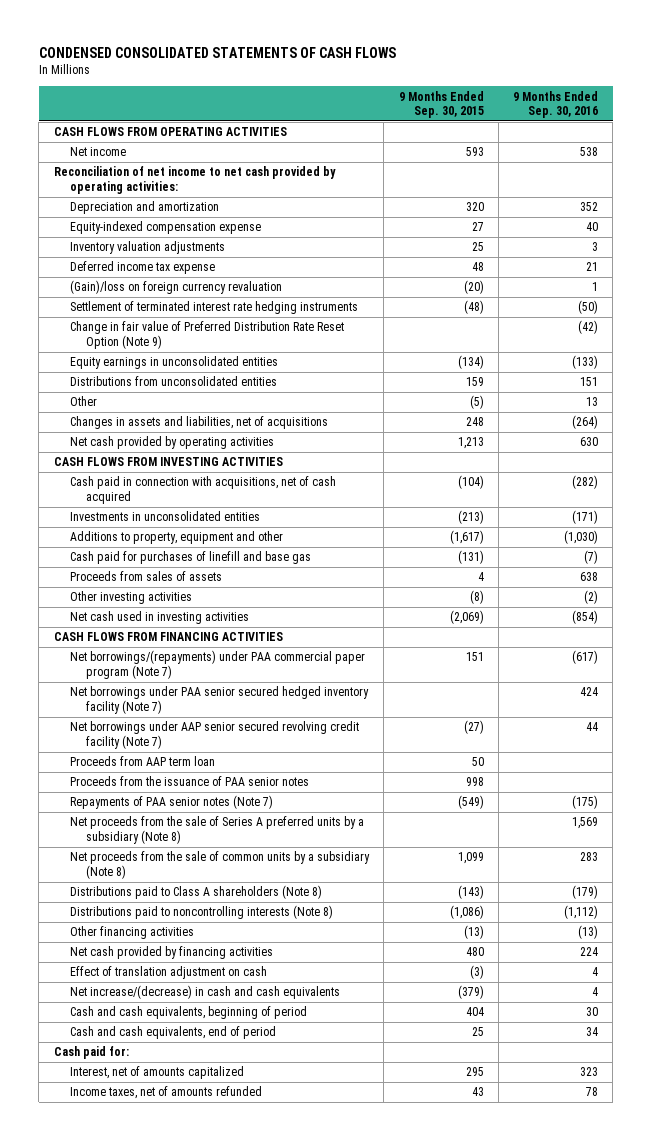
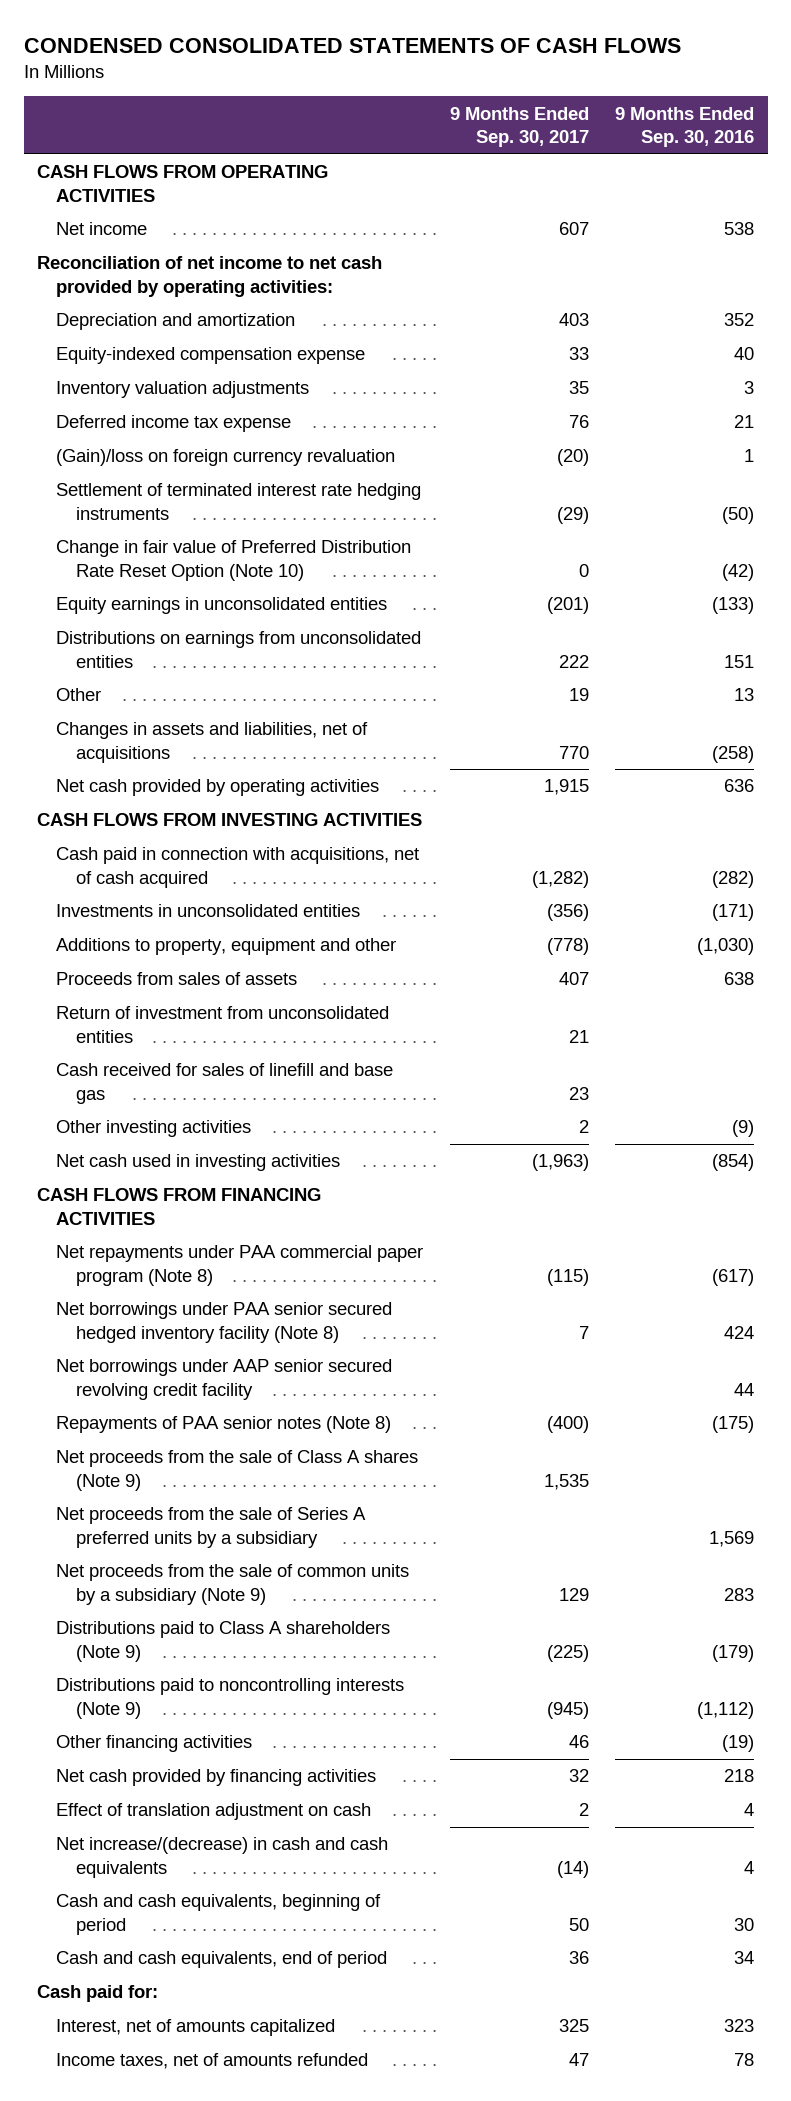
- | 9 Months Ended Sep. 30, 2015 | 9 Months Ended Sep. 30, 2016
+ | 9 Months Ended Sep. 30, 2017 | 9 Months Ended Sep. 30, 2016
- Change in fair value of Preferred Distribution Rate Reset Option (Note 9) | | (42)
+ Change in fair value of Preferred Distribution Rate Reset Option (Note 10) | 0 | (42)
- Distributions from unconsolidated entities | 159 | 151
+ Distributions on earnings from unconsolidated entities | 222 | 151
- Changes in assets and liabilities, net of acquisitions | 248 | (264)
- Net cash provided by operating activities | 1,213 | 630
+ Changes in assets and liabilities, net of acquisitions | 770 | (258)
+ Net cash provided by operating activities | 1,915 | 636
- Cash paid for purchases of linefill and base gas | (131) | (7)
- Other investing activities | (8) | (2)
+ Return of investment from unconsolidated entities | 21 |
+ Cash received for sales of linefill and base gas | 23 |
+ Other investing activities | 2 | (9)
- Net borrowings/(repayments) under PAA commercial paper program (Note 7) | 151 | (617)
- Net borrowings under PAA senior secured hedged inventory facility (Note 7) | | 424
- Net borrowings under AAP senior secured revolving credit facility (Note 7) | (27) | 44
- Proceeds from AAP term loan | 50 |
- Proceeds from the issuance of PAA senior notes | 998 |
- Repayments of PAA senior notes (Note 7) | (549) | (175)
- Net proceeds from the sale of Series A preferred units by a subsidiary (Note 8) | | 1,569
- Net proceeds from the sale of common units by a subsidiary (Note 8) | 1,099 | 283
- Distributions paid to Class A shareholders (Note 8) | (143) | (179)
- Distributions paid to noncontrolling interests (Note 8) | (1,086) | (1,112)
- Other financing activities | (13) | (13)
- Net cash provided by financing activities | 480 | 224
+ Net repayments under PAA commercial paper program (Note 8) | (115) | (617)
+ Net borrowings under PAA senior secured hedged inventory facility (Note 8) | 7 | 424
+ Net borrowings under AAP senior secured revolving credit facility | | 44
+ Repayments of PAA senior notes (Note 8) | (400) | (175)
+ Net proceeds from the sale of Class A shares (Note 9) | 1,535 |
+ Net proceeds from the sale of Series A preferred units by a subsidiary | | 1,569
+ Net proceeds from the sale of common units by a subsidiary (Note 9) | 129 | 283
+ Distributions paid to Class A shareholders (Note 9) | (225) | (179)
+ Distributions paid to noncontrolling interests (Note 9) | (945) | (1,112)
+ Other financing activities | 46 | (19)
+ Net cash provided by financing activities | 32 | 218

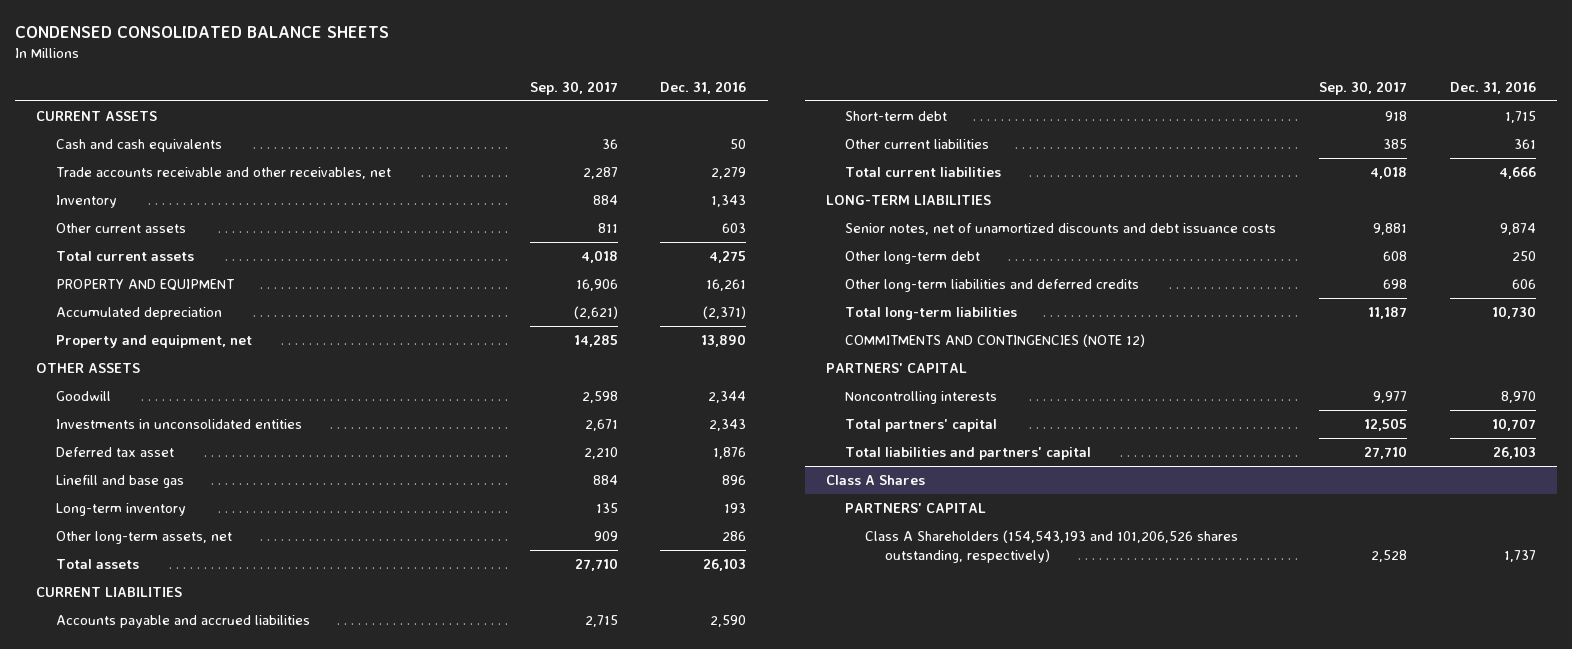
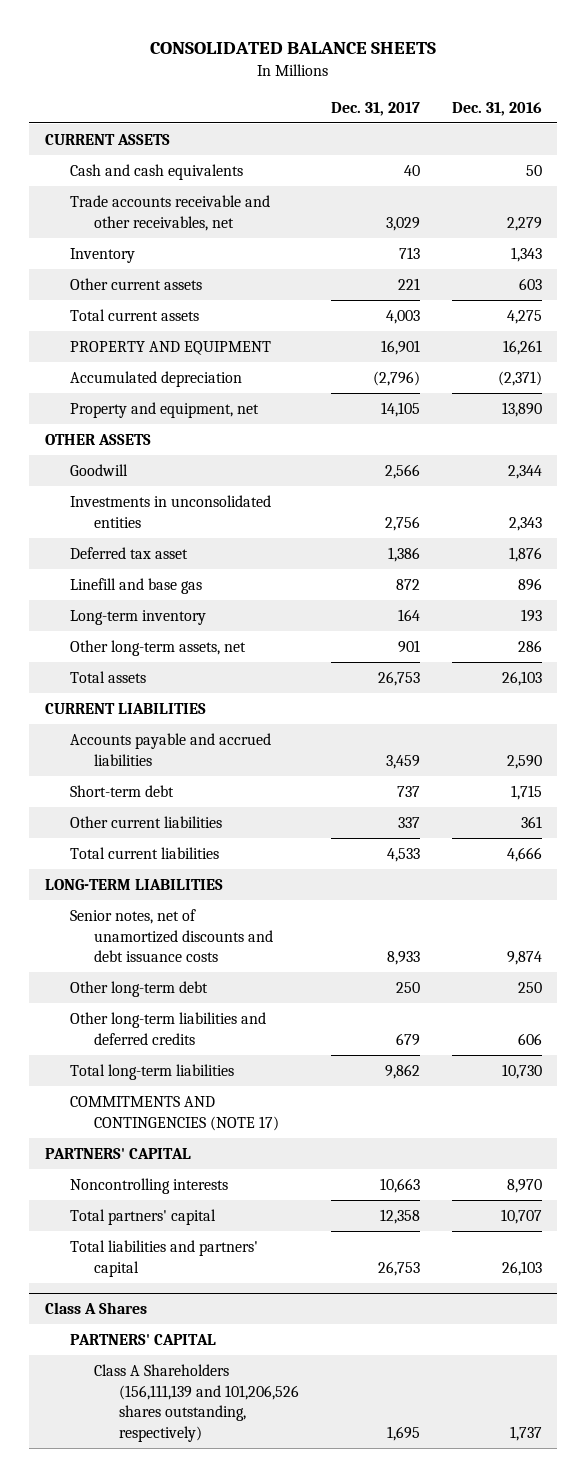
- CONDENSED CONSOLIDATED BALANCE SHEETS
+ CONSOLIDATED BALANCE SHEETS
- | Sep. 30, 2017 | Dec. 31, 2016
+ | Dec. 31, 2017 | Dec. 31, 2016
- COMMITMENTS AND CONTINGENCIES (NOTE 12)
+ COMMITMENTS AND CONTINGENCIES (NOTE 17)
@ Class A Shares
- Class A Shareholders (154,543,193 and 101,206,526 shares outstanding, respectively) | 2,528 | 1,737
+ Class A Shareholders (156,111,139 and 101,206,526 shares outstanding, respectively) | 1,695 | 1,737

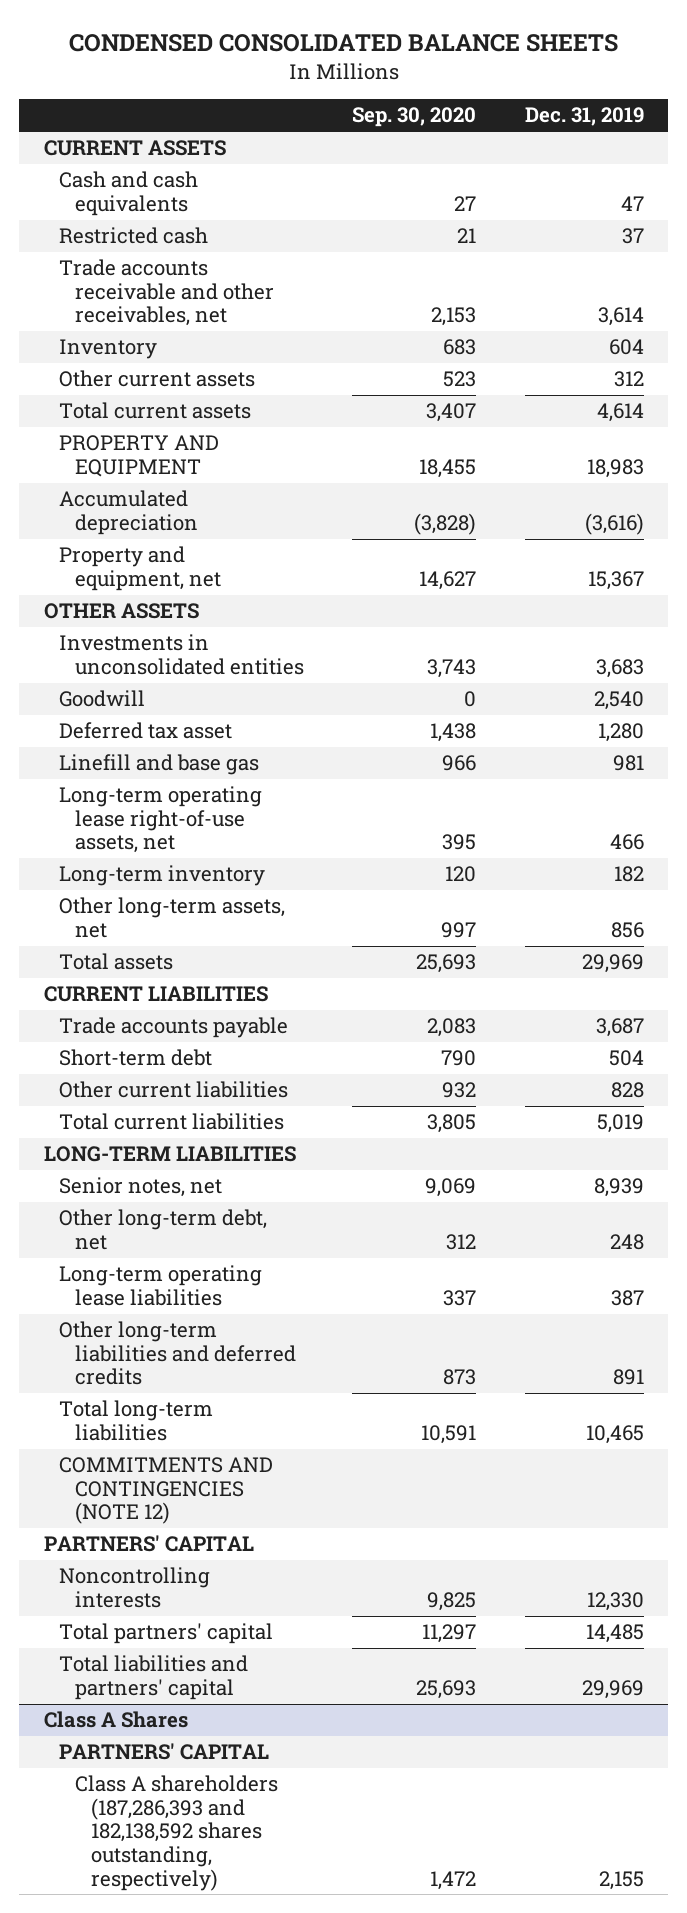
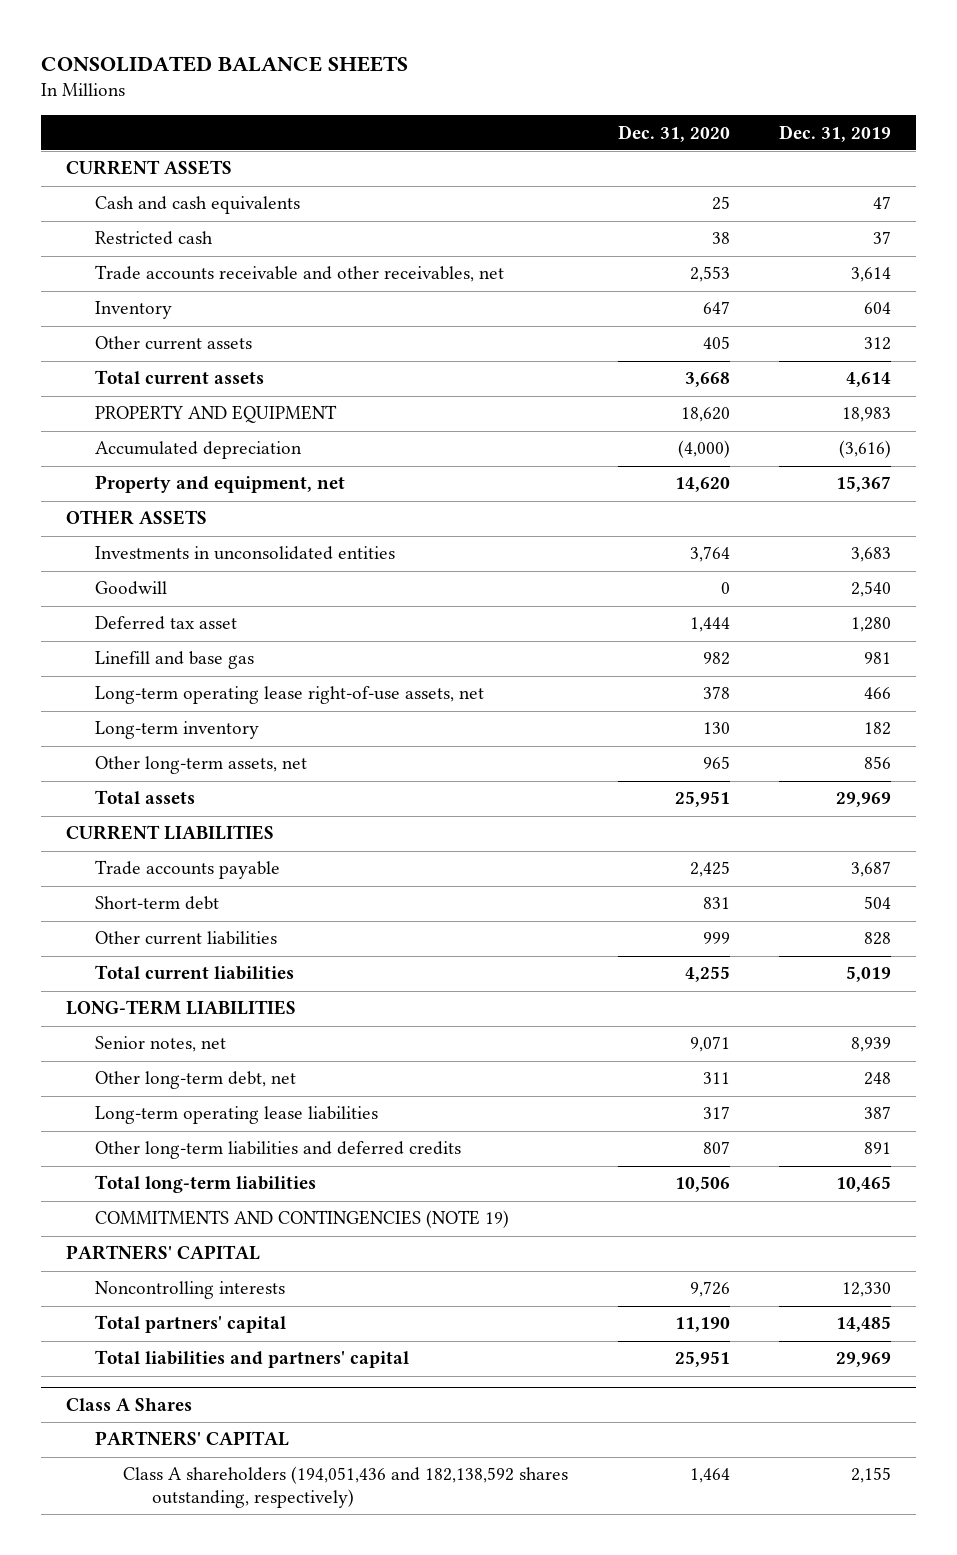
- CONDENSED CONSOLIDATED BALANCE SHEETS
+ CONSOLIDATED BALANCE SHEETS
- | Sep. 30, 2020 | Dec. 31, 2019
+ | Dec. 31, 2020 | Dec. 31, 2019
- COMMITMENTS AND CONTINGENCIES (NOTE 12)
+ COMMITMENTS AND CONTINGENCIES (NOTE 19)
@ Class A Shares
- Class A shareholders (187,286,393 and 182,138,592 shares outstanding, respectively) | 1,472 | 2,155
+ Class A shareholders (194,051,436 and 182,138,592 shares outstanding, respectively) | 1,464 | 2,155

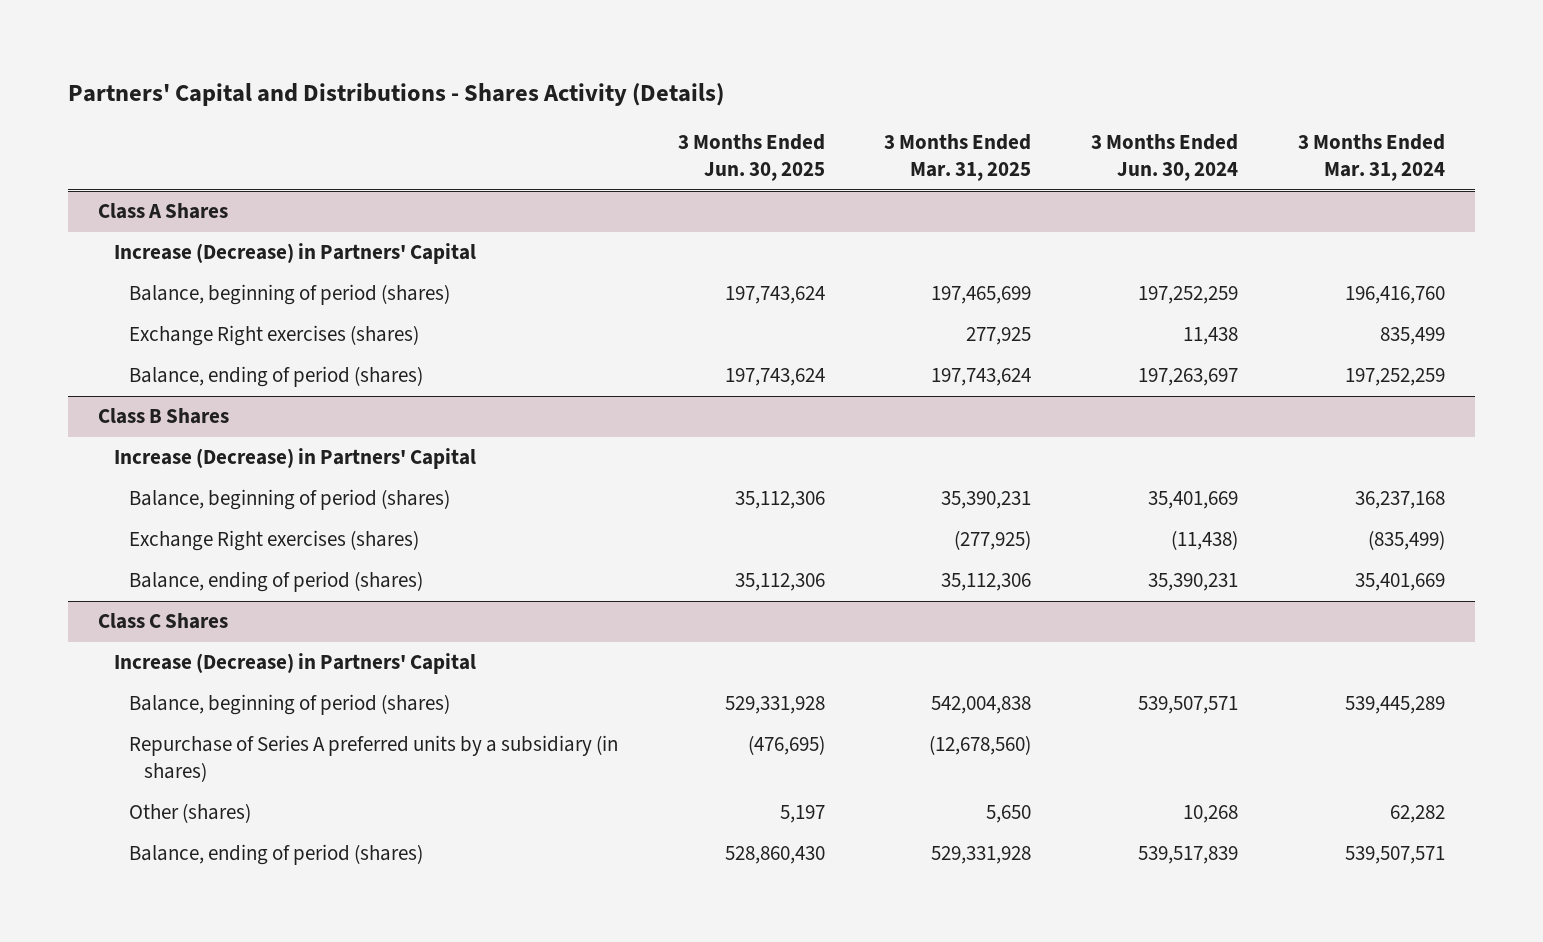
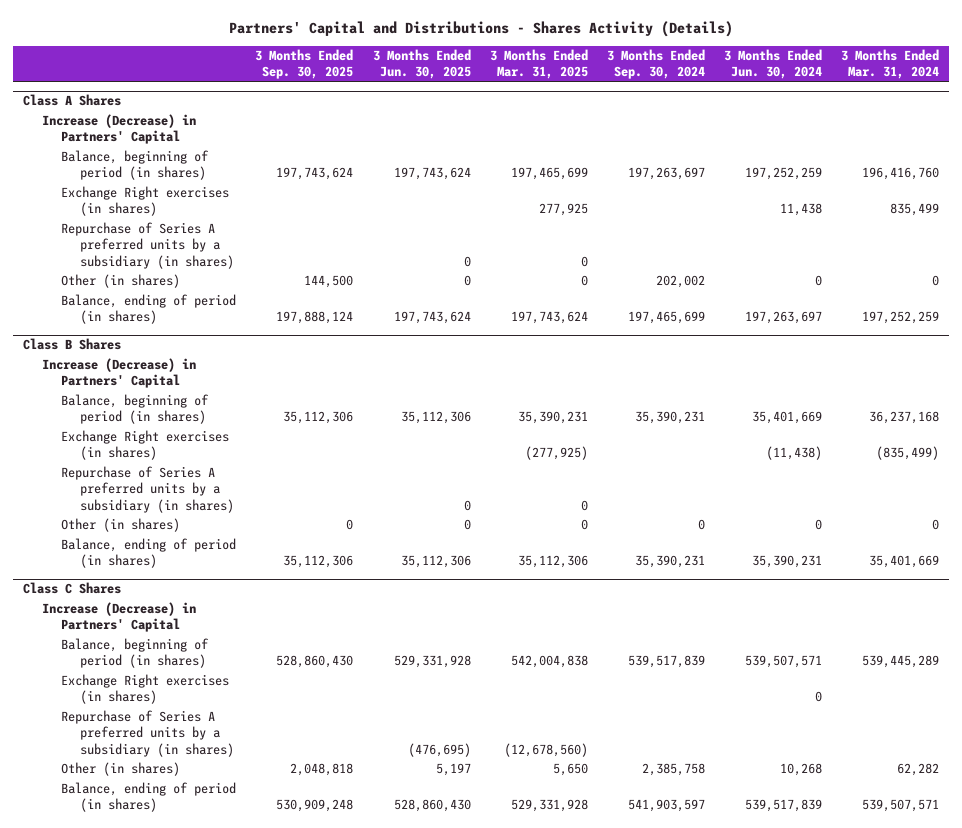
- | 3 Months Ended Jun. 30, 2025 | 3 Months Ended Mar. 31, 2025 | 3 Months Ended Jun. 30, 2024 | 3 Months Ended Mar. 31, 2024
+ | 3 Months Ended Sep. 30, 2025 | 3 Months Ended Jun. 30, 2025 | 3 Months Ended Mar. 31, 2025 | 3 Months Ended Sep. 30, 2024 | 3 Months Ended Jun. 30, 2024 | 3 Months Ended Mar. 31, 2024
@ Class A Shares
- Balance, beginning of period (shares) | 197,743,624 | 197,465,699 | 197,252,259 | 196,416,760
- Exchange Right exercises (shares) | | 277,925 | 11,438 | 835,499
- Balance, ending of period (shares) | 197,743,624 | 197,743,624 | 197,263,697 | 197,252,259
+ Balance, beginning of period (in shares) | 197,743,624 | 197,743,624 | 197,465,699 | 197,263,697 | 197,252,259 | 196,416,760
+ Exchange Right exercises (in shares) | | | 277,925 | | 11,438 | 835,499
+ Repurchase of Series A preferred units by a subsidiary (in shares) | | 0 | 0 | | |
+ Other (in shares) | 144,500 | 0 | 0 | 202,002 | 0 | 0
+ Balance, ending of period (in shares) | 197,888,124 | 197,743,624 | 197,743,624 | 197,465,699 | 197,263,697 | 197,252,259
@ Class B Shares
- Balance, beginning of period (shares) | 35,112,306 | 35,390,231 | 35,401,669 | 36,237,168
- Exchange Right exercises (shares) | | (277,925) | (11,438) | (835,499)
- Balance, ending of period (shares) | 35,112,306 | 35,112,306 | 35,390,231 | 35,401,669
+ Balance, beginning of period (in shares) | 35,112,306 | 35,112,306 | 35,390,231 | 35,390,231 | 35,401,669 | 36,237,168
+ Exchange Right exercises (in shares) | | | (277,925) | | (11,438) | (835,499)
+ Repurchase of Series A preferred units by a subsidiary (in shares) | | 0 | 0 | | |
+ Other (in shares) | 0 | 0 | 0 | 0 | 0 | 0
+ Balance, ending of period (in shares) | 35,112,306 | 35,112,306 | 35,112,306 | 35,390,231 | 35,390,231 | 35,401,669
@ Class C Shares
- Balance, beginning of period (shares) | 529,331,928 | 542,004,838 | 539,507,571 | 539,445,289
+ Balance, beginning of period (in shares) | 528,860,430 | 529,331,928 | 542,004,838 | 539,517,839 | 539,507,571 | 539,445,289
+ Exchange Right exercises (in shares) | | | | | 0 |
- Other (shares) | 5,197 | 5,650 | 10,268 | 62,282
- Balance, ending of period (shares) | 528,860,430 | 529,331,928 | 539,517,839 | 539,507,571
+ Other (in shares) | 2,048,818 | 5,197 | 5,650 | 2,385,758 | 10,268 | 62,282
+ Balance, ending of period (in shares) | 530,909,248 | 528,860,430 | 529,331,928 | 541,903,597 | 539,517,839 | 539,507,571

